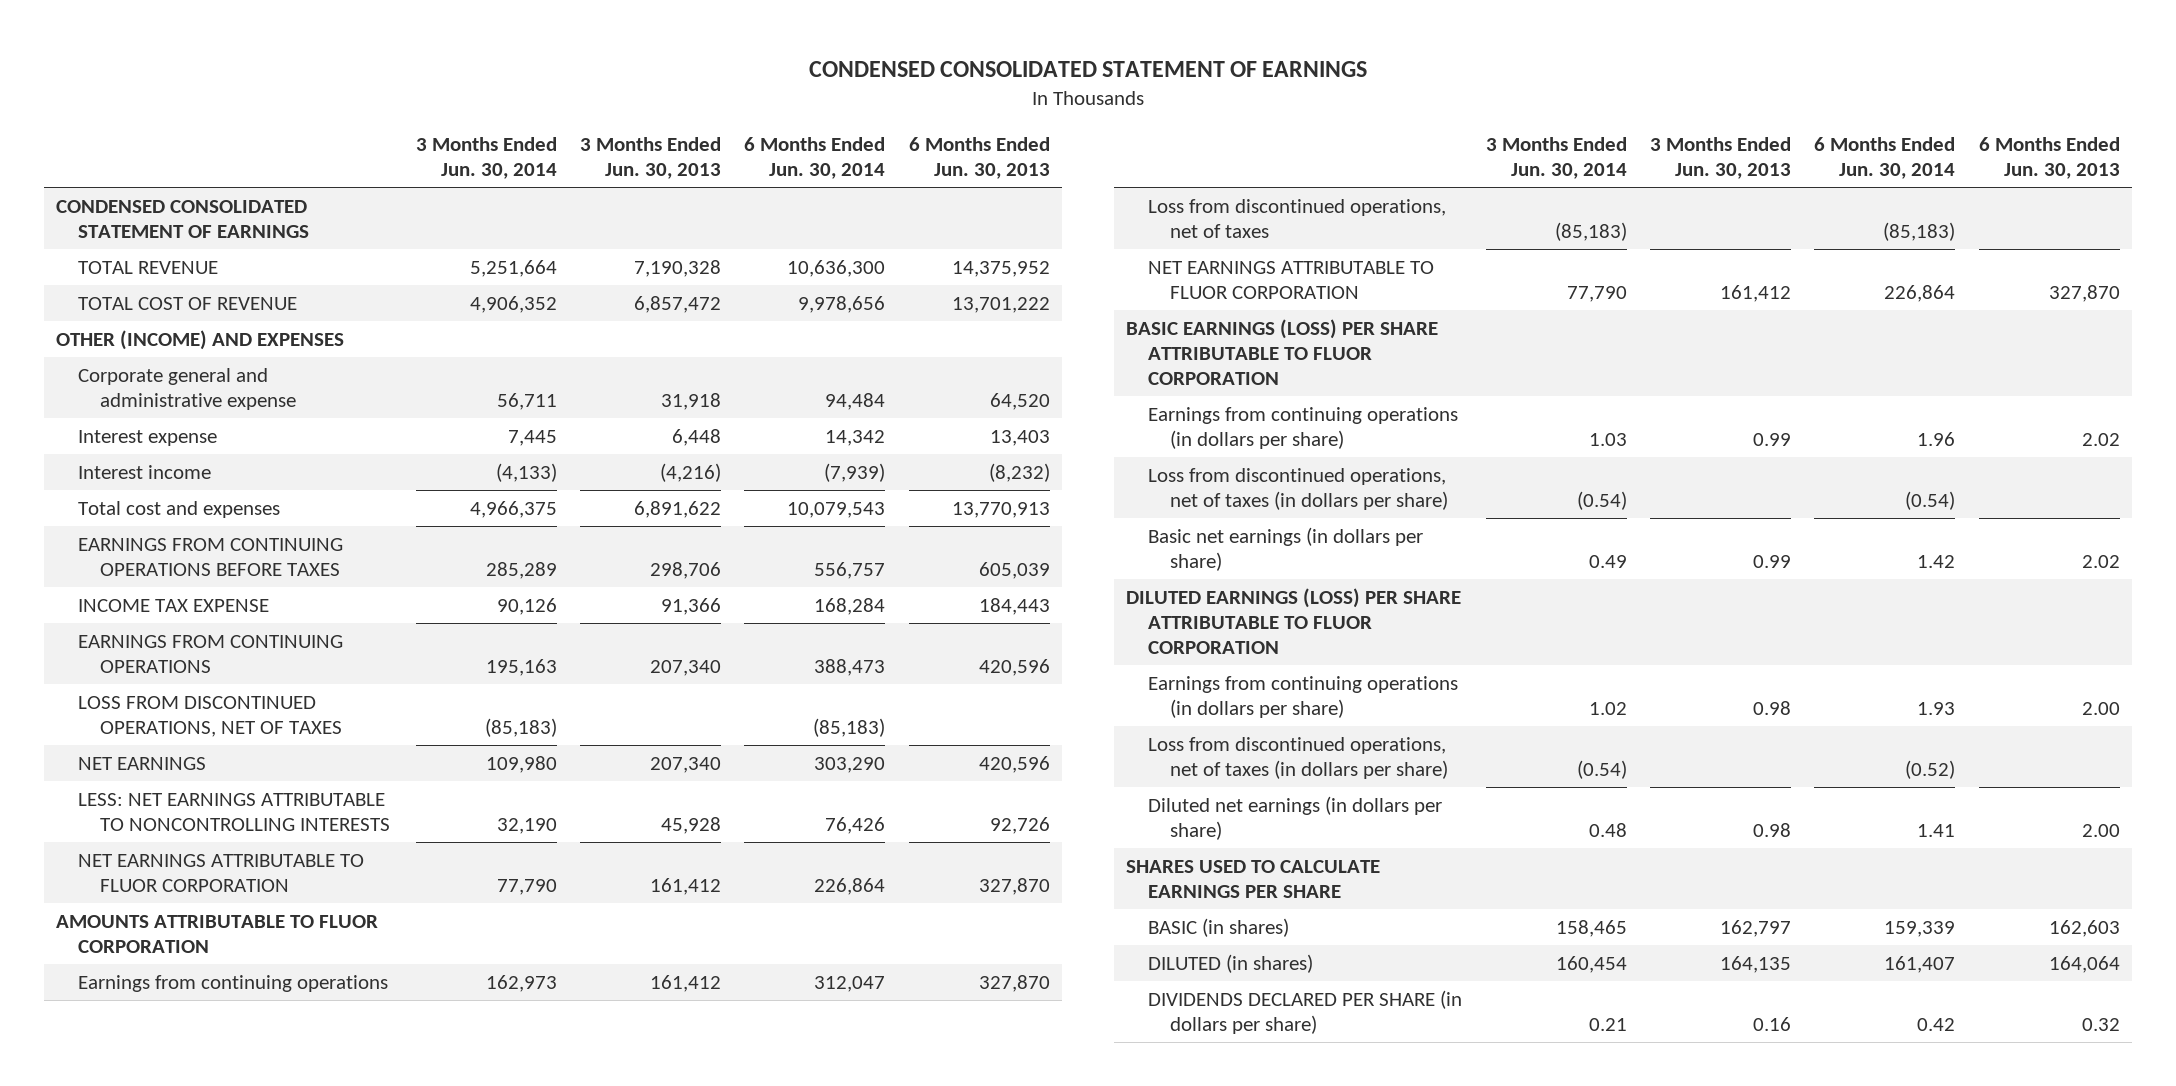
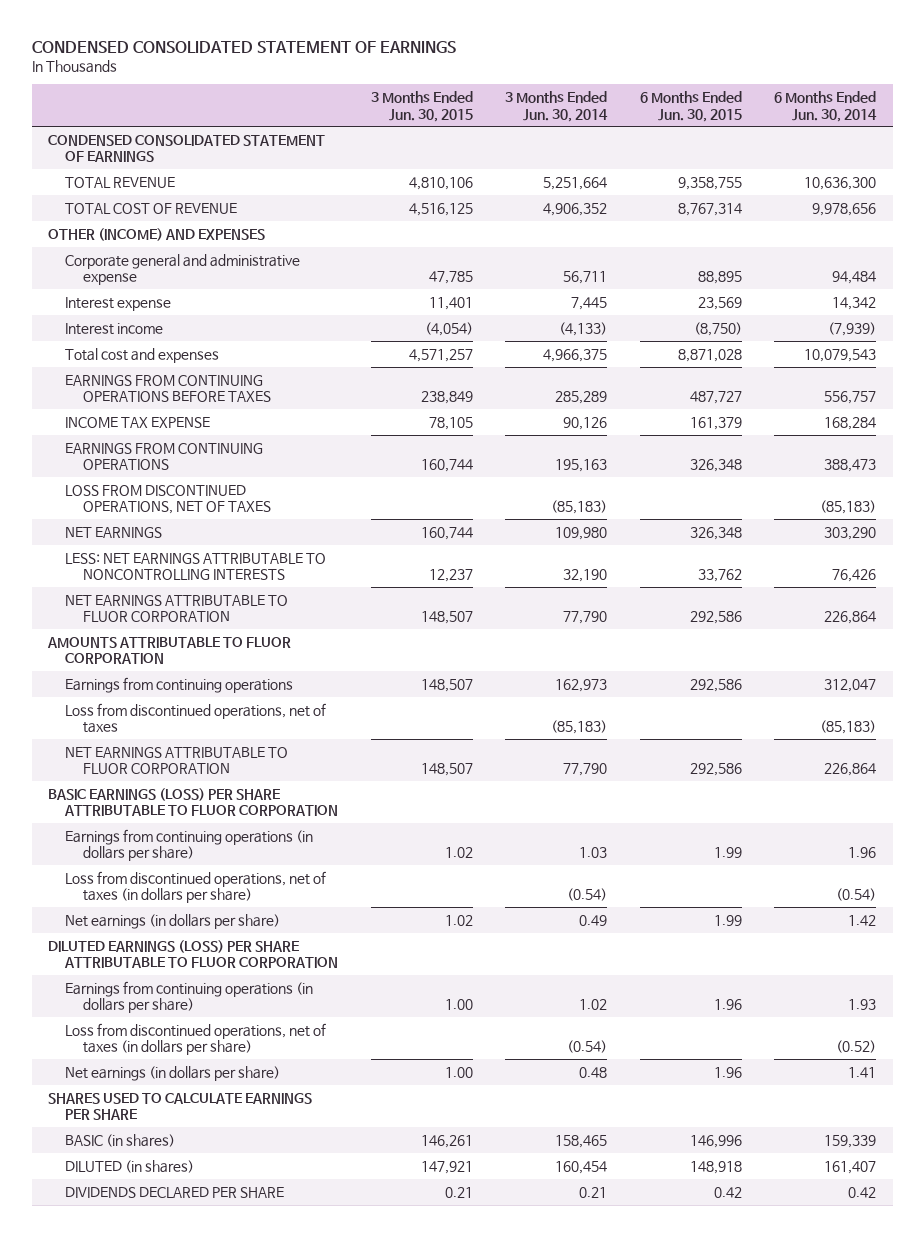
- | 3 Months Ended Jun. 30, 2014 | 3 Months Ended Jun. 30, 2013 | 6 Months Ended Jun. 30, 2014 | 6 Months Ended Jun. 30, 2013
+ | 3 Months Ended Jun. 30, 2015 | 3 Months Ended Jun. 30, 2014 | 6 Months Ended Jun. 30, 2015 | 6 Months Ended Jun. 30, 2014
- Basic net earnings (in dollars per share) | 0.49 | 0.99 | 1.42 | 2.02
+ Net earnings (in dollars per share) | 1.02 | 0.49 | 1.99 | 1.42
- Diluted net earnings (in dollars per share) | 0.48 | 0.98 | 1.41 | 2.00
+ Net earnings (in dollars per share) | 1.00 | 0.48 | 1.96 | 1.41
- DIVIDENDS DECLARED PER SHARE (in dollars per share) | 0.21 | 0.16 | 0.42 | 0.32
+ DIVIDENDS DECLARED PER SHARE | 0.21 | 0.21 | 0.42 | 0.42

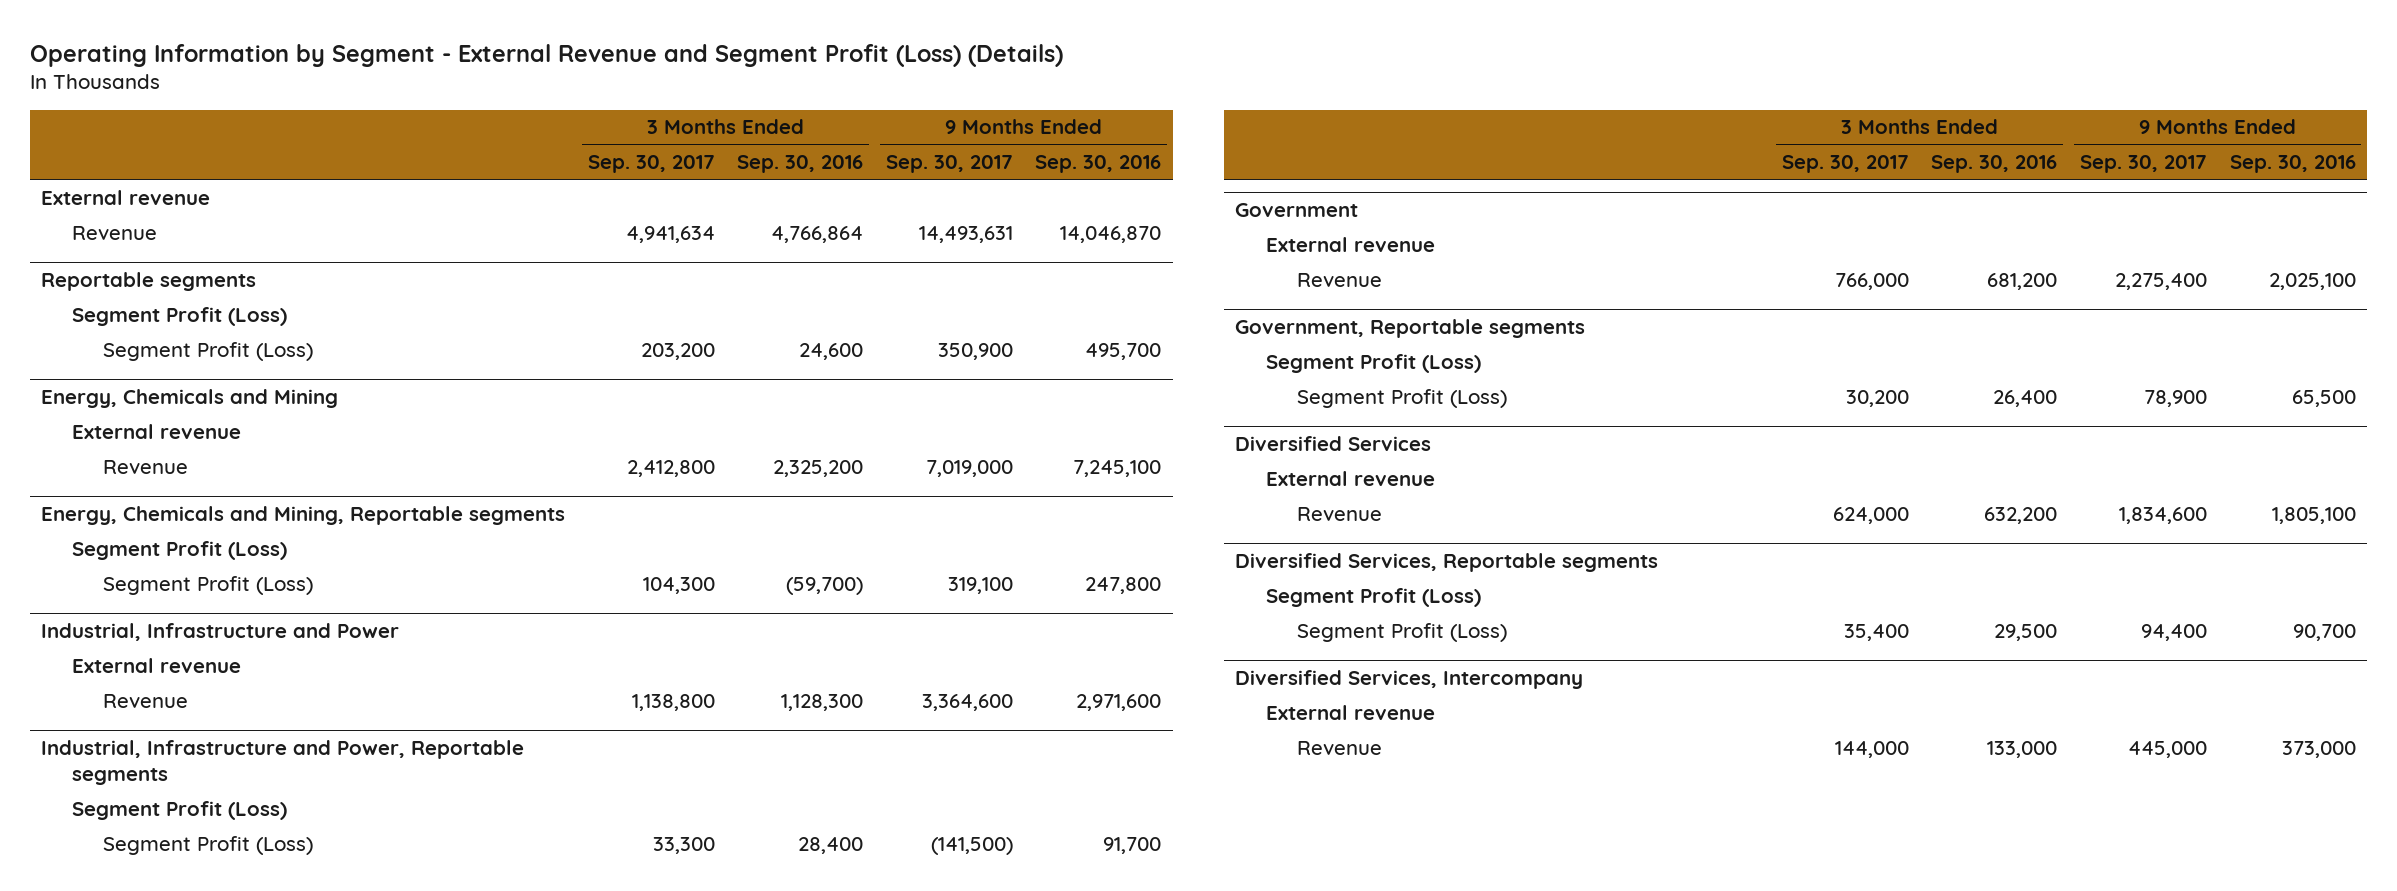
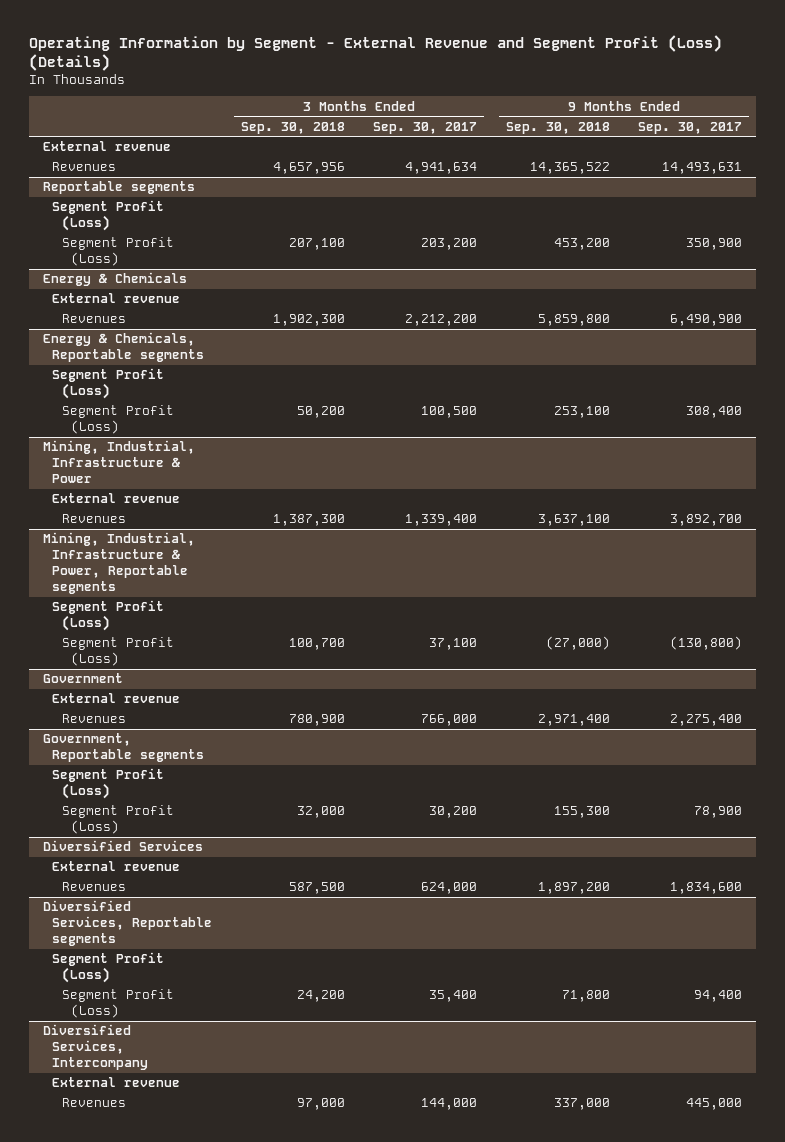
- | 3 Months Ended Sep. 30, 2017 | 3 Months Ended Sep. 30, 2016 | 9 Months Ended Sep. 30, 2017 | 9 Months Ended Sep. 30, 2016
+ | 3 Months Ended Sep. 30, 2018 | 3 Months Ended Sep. 30, 2017 | 9 Months Ended Sep. 30, 2018 | 9 Months Ended Sep. 30, 2017
- Revenue | 4,941,634 | 4,766,864 | 14,493,631 | 14,046,870
+ Revenues | 4,657,956 | 4,941,634 | 14,365,522 | 14,493,631
- Energy, Chemicals and Mining
+ Energy & Chemicals
- Revenue | 2,412,800 | 2,325,200 | 7,019,000 | 7,245,100
- Energy, Chemicals and Mining, Reportable segments
+ Revenues | 1,902,300 | 2,212,200 | 5,859,800 | 6,490,900
+ Energy & Chemicals, Reportable segments
- Segment Profit (Loss) | 104,300 | (59,700) | 319,100 | 247,800
- Industrial, Infrastructure and Power
+ Segment Profit (Loss) | 50,200 | 100,500 | 253,100 | 308,400
+ Mining, Industrial, Infrastructure & Power
- Revenue | 1,138,800 | 1,128,300 | 3,364,600 | 2,971,600
- Industrial, Infrastructure and Power, Reportable segments
+ Revenues | 1,387,300 | 1,339,400 | 3,637,100 | 3,892,700
+ Mining, Industrial, Infrastructure & Power, Reportable segments
- Segment Profit (Loss) | 33,300 | 28,400 | (141,500) | 91,700
+ Segment Profit (Loss) | 100,700 | 37,100 | (27,000) | (130,800)
@ Government
- Revenue | 766,000 | 681,200 | 2,275,400 | 2,025,100
+ Revenues | 780,900 | 766,000 | 2,971,400 | 2,275,400
@ Diversified Services
- Revenue | 624,000 | 632,200 | 1,834,600 | 1,805,100
+ Revenues | 587,500 | 624,000 | 1,897,200 | 1,834,600
@ Diversified Services, Intercompany
- Revenue | 144,000 | 133,000 | 445,000 | 373,000
+ Revenues | 97,000 | 144,000 | 337,000 | 445,000

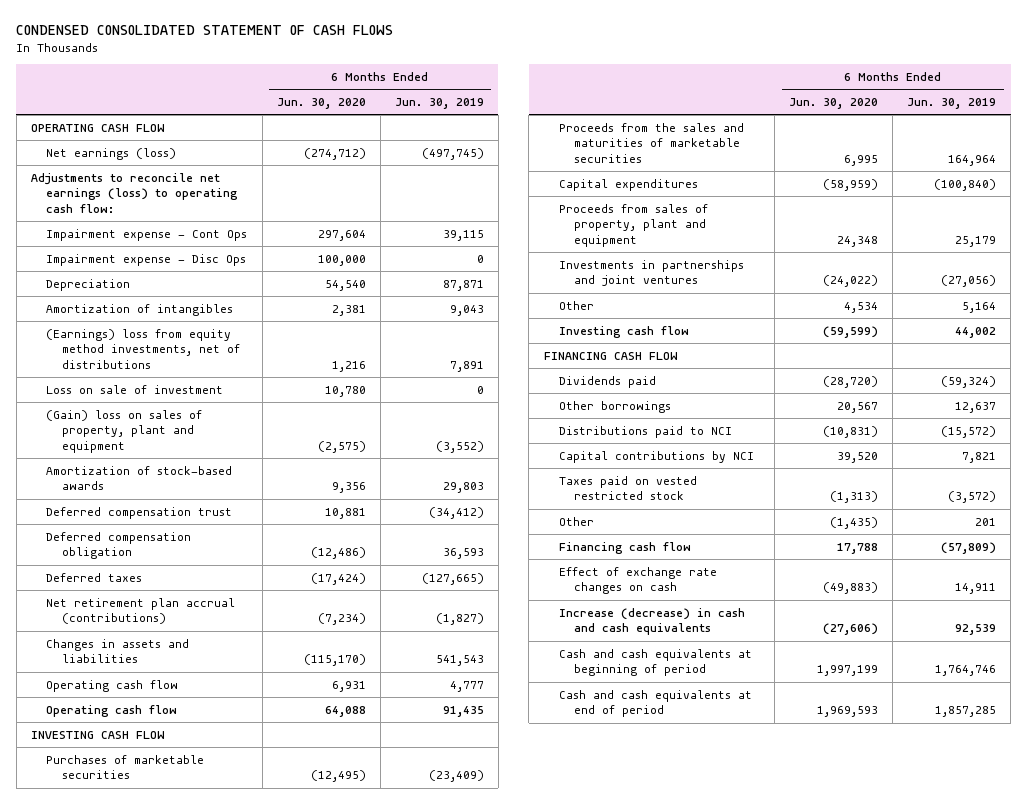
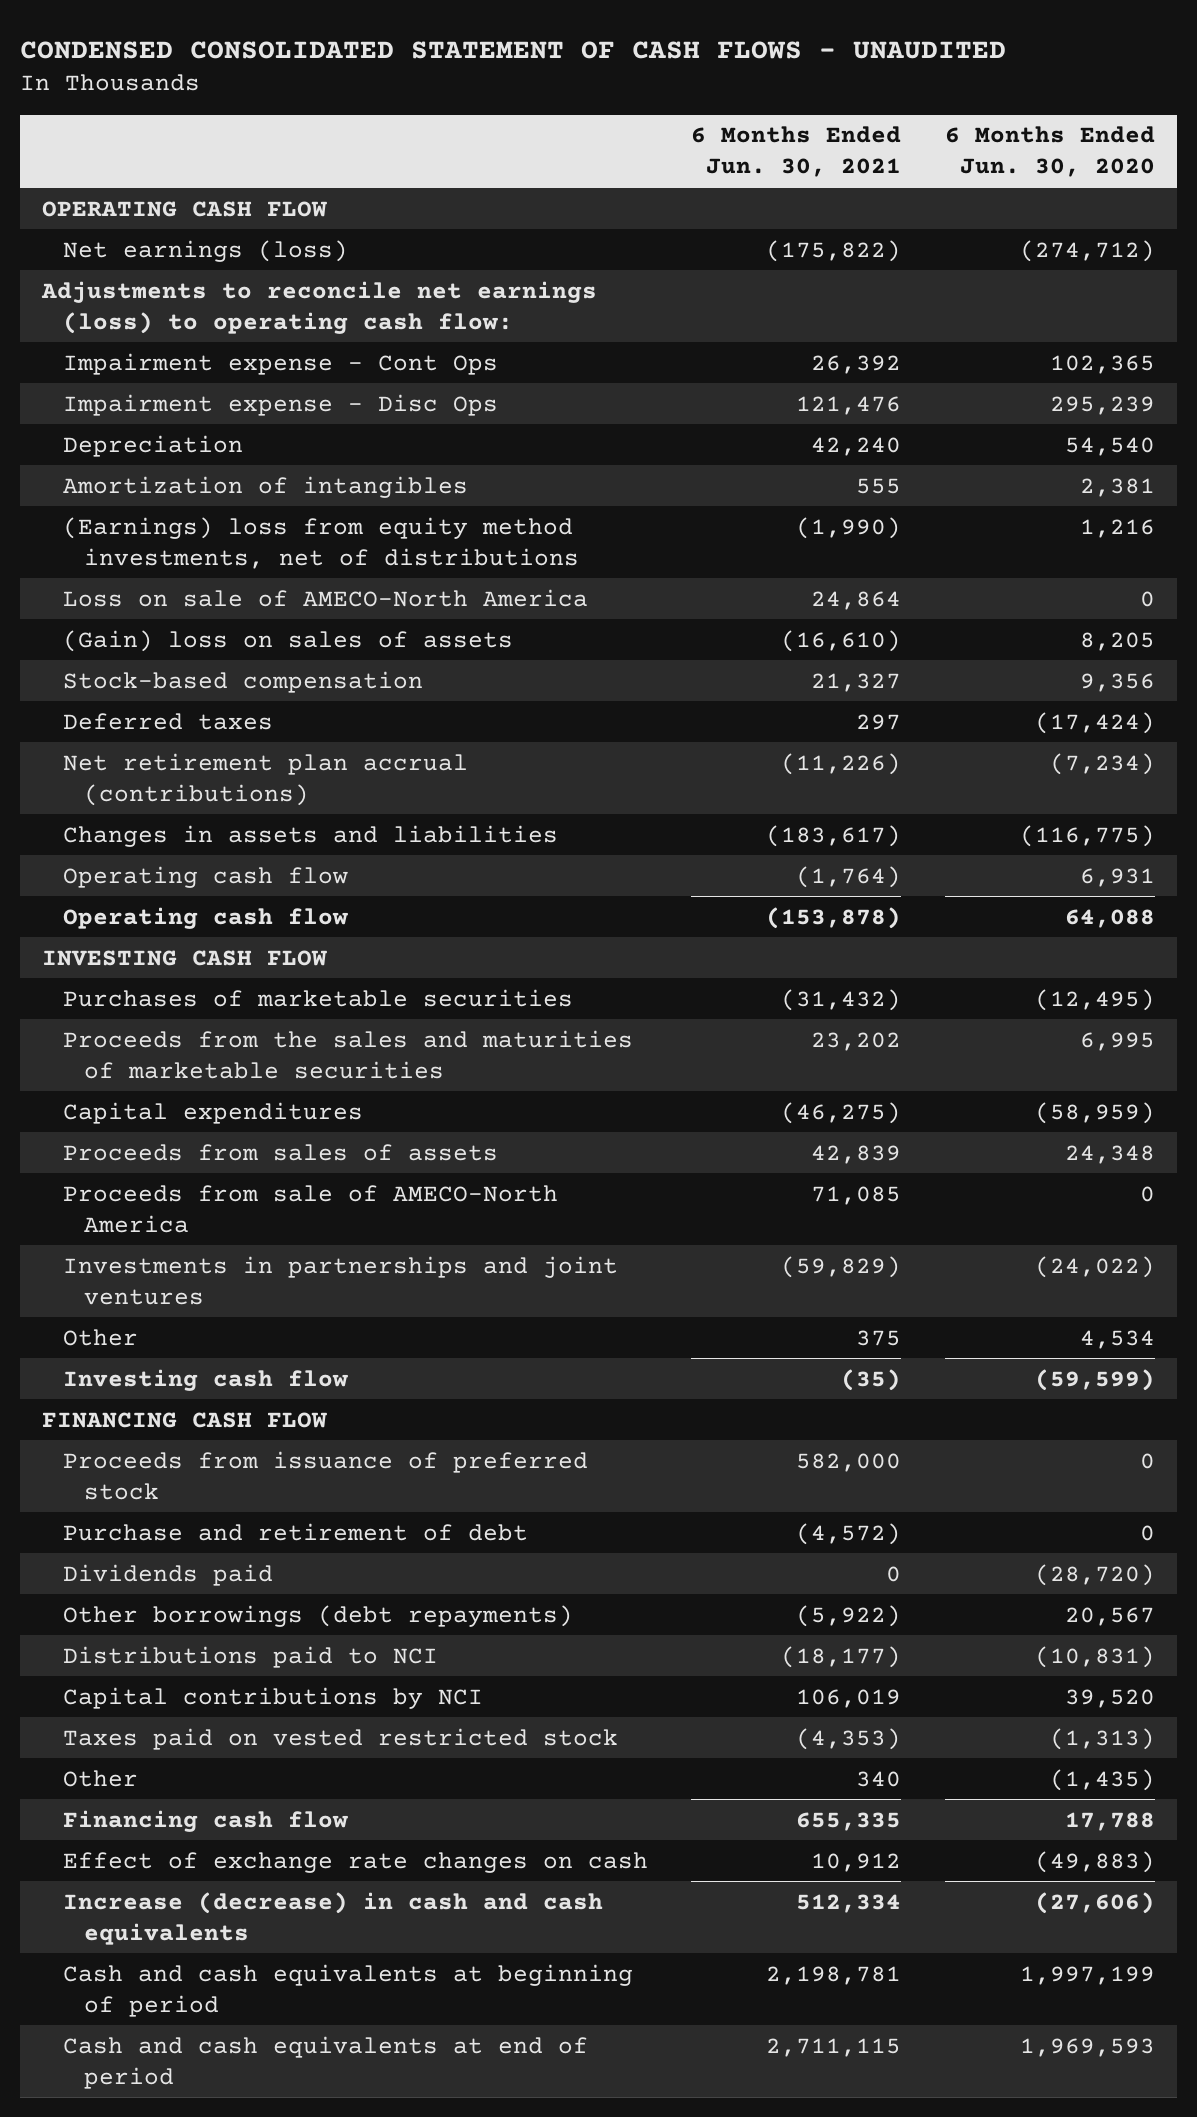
- CONDENSED CONSOLIDATED STATEMENT OF CASH FLOWS
+ CONDENSED CONSOLIDATED STATEMENT OF CASH FLOWS - UNAUDITED
- | 6 Months Ended Jun. 30, 2020 | 6 Months Ended Jun. 30, 2019
+ | 6 Months Ended Jun. 30, 2021 | 6 Months Ended Jun. 30, 2020
- Impairment expense - Cont Ops | 297,604 | 39,115
- Impairment expense - Disc Ops | 100,000 | 0
+ Impairment expense - Cont Ops | 26,392 | 102,365
+ Impairment expense - Disc Ops | 121,476 | 295,239
- Loss on sale of investment | 10,780 | 0
- (Gain) loss on sales of property, plant and equipment | (2,575) | (3,552)
- Amortization of stock-based awards | 9,356 | 29,803
- Deferred compensation trust | 10,881 | (34,412)
- Deferred compensation obligation | (12,486) | 36,593
+ Loss on sale of AMECO-North America | 24,864 | 0
+ (Gain) loss on sales of assets | (16,610) | 8,205
+ Stock-based compensation | 21,327 | 9,356
- Changes in assets and liabilities | (115,170) | 541,543
+ Changes in assets and liabilities | (183,617) | (116,775)
- Proceeds from sales of property, plant and equipment | 24,348 | 25,179
+ Proceeds from sales of assets | 42,839 | 24,348
+ Proceeds from sale of AMECO-North America | 71,085 | 0
+ Proceeds from issuance of preferred stock | 582,000 | 0
+ Purchase and retirement of debt | (4,572) | 0
- Other borrowings | 20,567 | 12,637
+ Other borrowings (debt repayments) | (5,922) | 20,567

